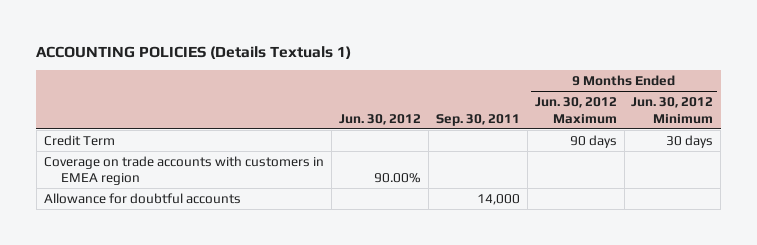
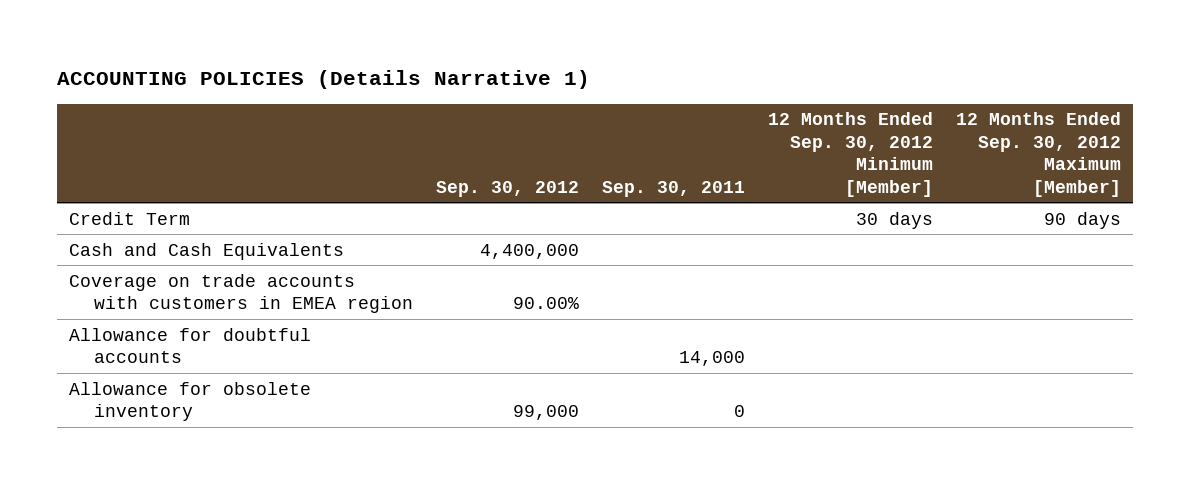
- ACCOUNTING POLICIES (Details Textuals 1)
+ ACCOUNTING POLICIES (Details Narrative 1)
- | Jun. 30, 2012 | Sep. 30, 2011 | 9 Months Ended Jun. 30, 2012 Maximum | 9 Months Ended Jun. 30, 2012 Minimum
+ | Sep. 30, 2012 | Sep. 30, 2011 | 12 Months Ended Sep. 30, 2012 Minimum [Member] | 12 Months Ended Sep. 30, 2012 Maximum [Member]
+ Cash and Cash Equivalents | 4,400,000 | | |
+ Allowance for obsolete inventory | 99,000 | 0 | |

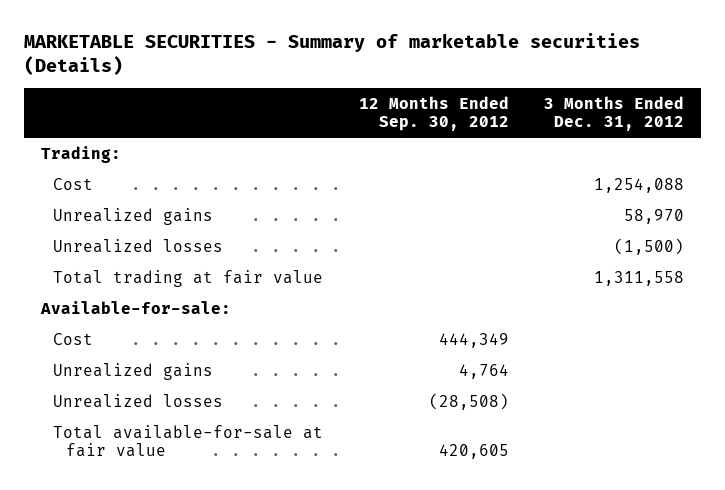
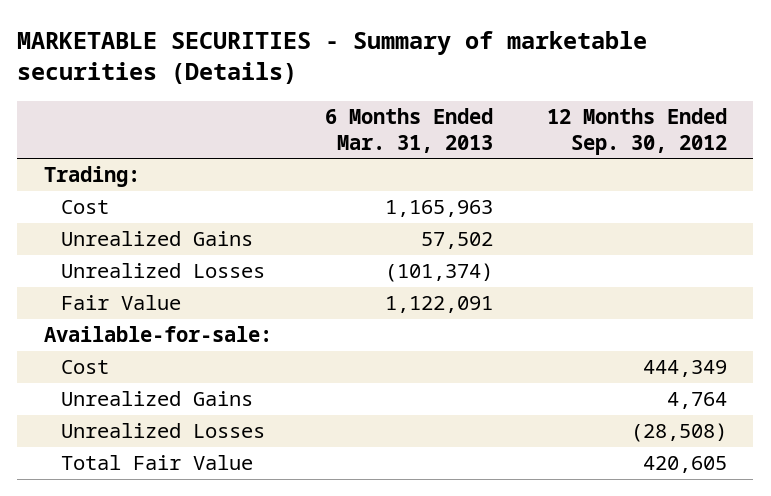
- | 12 Months Ended Sep. 30, 2012 | 3 Months Ended Dec. 31, 2012
+ | 6 Months Ended Mar. 31, 2013 | 12 Months Ended Sep. 30, 2012
- Unrealized gains | | 58,970
- Unrealized losses | | (1,500)
- Total trading at fair value | | 1,311,558
+ Unrealized Gains | 57,502 |
+ Unrealized Losses | (101,374) |
+ Fair Value | 1,122,091 |
- Unrealized gains | 4,764 |
- Unrealized losses | (28,508) |
- Total available-for-sale at fair value | 420,605 |
+ Unrealized Gains | | 4,764
+ Unrealized Losses | | (28,508)
+ Total Fair Value | | 420,605

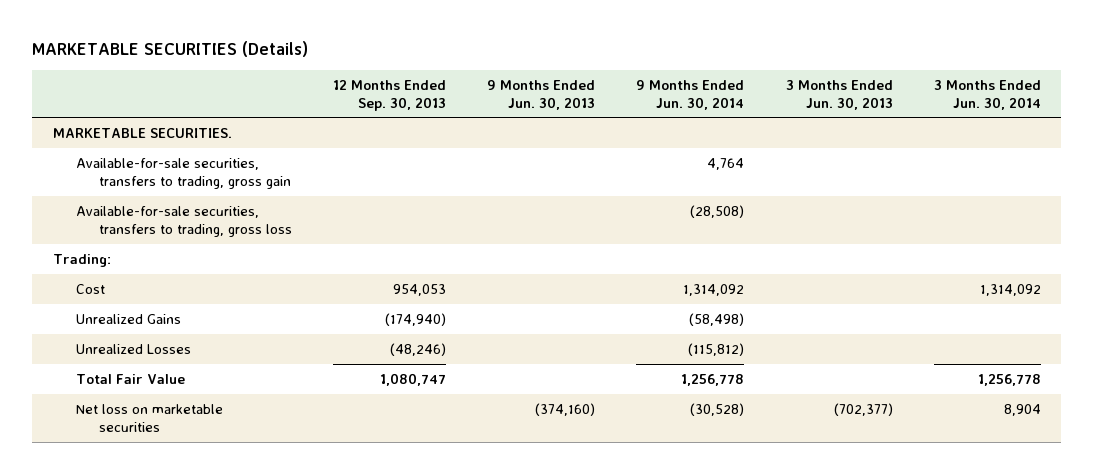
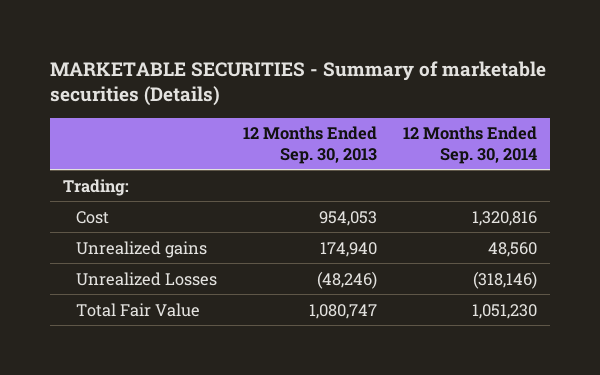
- MARKETABLE SECURITIES (Details)
+ MARKETABLE SECURITIES - Summary of marketable securities (Details)
- | 12 Months Ended Sep. 30, 2013 | 9 Months Ended Jun. 30, 2013 | 9 Months Ended Jun. 30, 2014 | 3 Months Ended Jun. 30, 2013 | 3 Months Ended Jun. 30, 2014
+ | 12 Months Ended Sep. 30, 2013 | 12 Months Ended Sep. 30, 2014
- MARKETABLE SECURITIES.
- Available-for-sale securities, transfers to trading, gross gain | | | 4,764 | |
- Available-for-sale securities, transfers to trading, gross loss | | | (28,508) | |
- Unrealized Gains | (174,940) | | (58,498) | |
+ Unrealized gains | 174,940 | 48,560
- Net loss on marketable securities | | (374,160) | (30,528) | (702,377) | 8,904

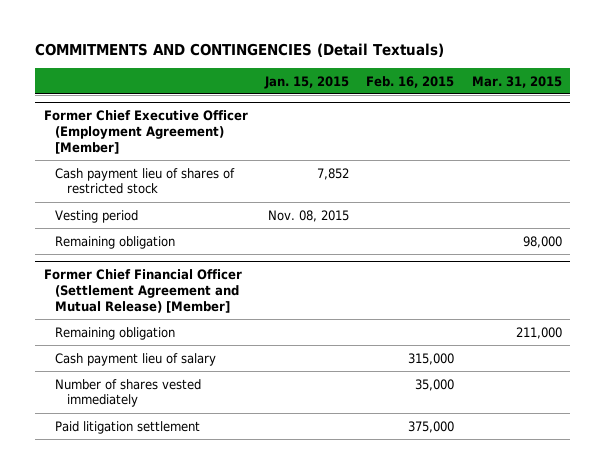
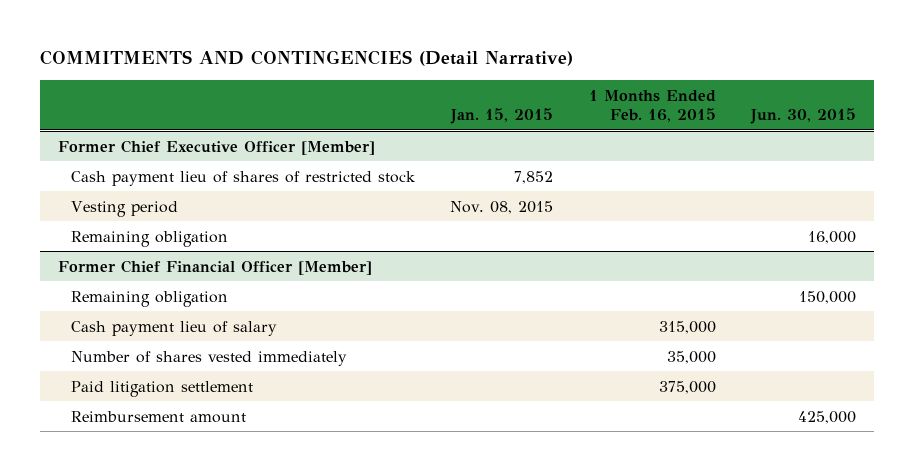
- COMMITMENTS AND CONTINGENCIES (Detail Textuals)
+ COMMITMENTS AND CONTINGENCIES (Detail Narrative)
- | Jan. 15, 2015 | Feb. 16, 2015 | Mar. 31, 2015
+ | Jan. 15, 2015 | 1 Months Ended Feb. 16, 2015 | Jun. 30, 2015
- Former Chief Executive Officer (Employment Agreement) [Member]
+ Former Chief Executive Officer [Member]
- Former Chief Financial Officer (Settlement Agreement and Mutual Release) [Member]
+ Former Chief Financial Officer [Member]
+ Reimbursement amount | | | 425,000

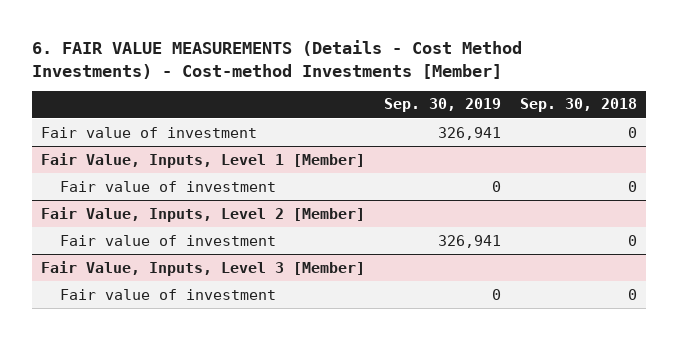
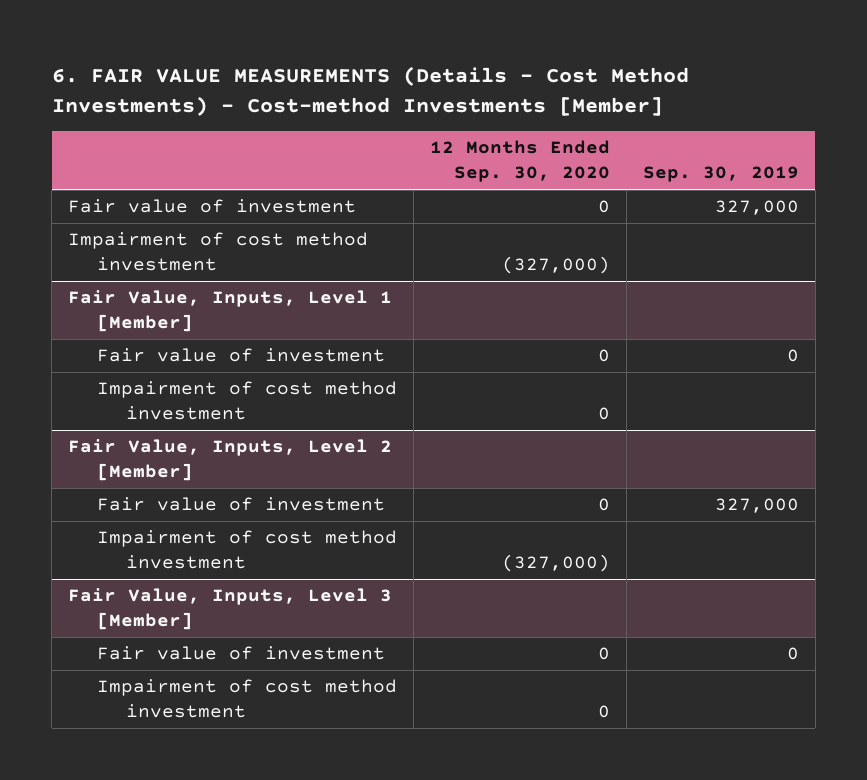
- | Sep. 30, 2019 | Sep. 30, 2018
+ | 12 Months Ended Sep. 30, 2020 | Sep. 30, 2019
- Fair value of investment | 326,941 | 0
+ Fair value of investment | 0 | 327,000
+ Impairment of cost method investment | (327,000) |
@ Fair Value, Inputs, Level 1 [Member]
+ Impairment of cost method investment | 0 |
@ Fair Value, Inputs, Level 2 [Member]
- Fair value of investment | 326,941 | 0
+ Fair value of investment | 0 | 327,000
+ Impairment of cost method investment | (327,000) |
@ Fair Value, Inputs, Level 3 [Member]
+ Impairment of cost method investment | 0 |

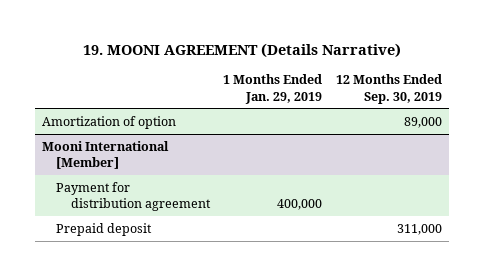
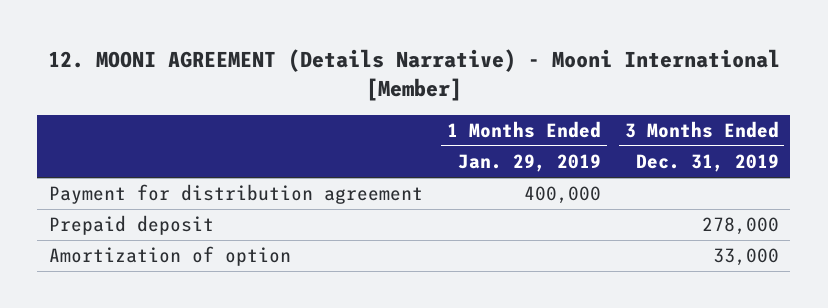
- 19. MOONI AGREEMENT (Details Narrative)
+ 12. MOONI AGREEMENT (Details Narrative) - Mooni International [Member]
- | 1 Months Ended Jan. 29, 2019 | 12 Months Ended Sep. 30, 2019
+ | 1 Months Ended Jan. 29, 2019 | 3 Months Ended Dec. 31, 2019
+ Payment for distribution agreement | 400,000 |
+ Prepaid deposit | | 278,000
- Mooni International [Member]
- Payment for distribution agreement | 400,000 |
- Prepaid deposit | | 311,000

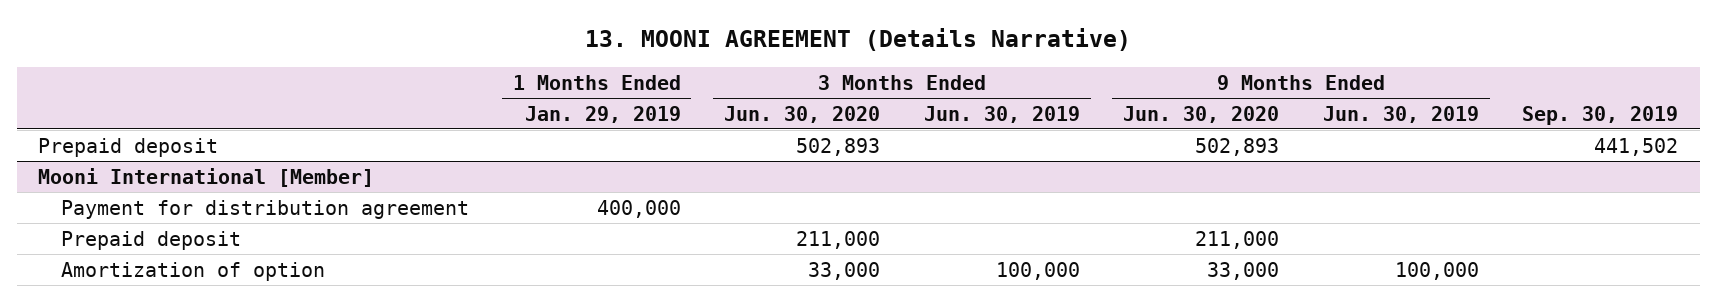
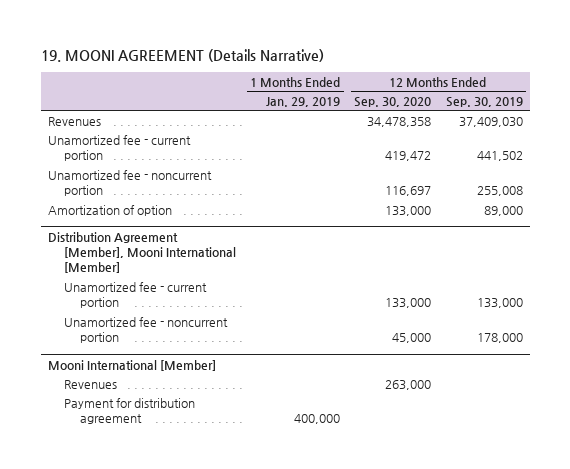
- 13. MOONI AGREEMENT (Details Narrative)
+ 19. MOONI AGREEMENT (Details Narrative)
- | 1 Months Ended Jan. 29, 2019 | 3 Months Ended Jun. 30, 2020 | 3 Months Ended Jun. 30, 2019 | 9 Months Ended Jun. 30, 2020 | 9 Months Ended Jun. 30, 2019 | Sep. 30, 2019
+ | 1 Months Ended Jan. 29, 2019 | 12 Months Ended Sep. 30, 2020 | 12 Months Ended Sep. 30, 2019
- Prepaid deposit | | 502,893 | | 502,893 | | 441,502
+ Revenues | | 34,478,358 | 37,409,030
+ Unamortized fee - current portion | | 419,472 | 441,502
+ Unamortized fee - noncurrent portion | | 116,697 | 255,008
+ Amortization of option | | 133,000 | 89,000
+ Distribution Agreement [Member], Mooni International [Member]
+ Unamortized fee - current portion | | 133,000 | 133,000
+ Unamortized fee - noncurrent portion | | 45,000 | 178,000
@ Mooni International [Member]
+ Revenues | | 263,000 |
- Prepaid deposit | | 211,000 | | 211,000 | |
- Amortization of option | | 33,000 | 100,000 | 33,000 | 100,000 |

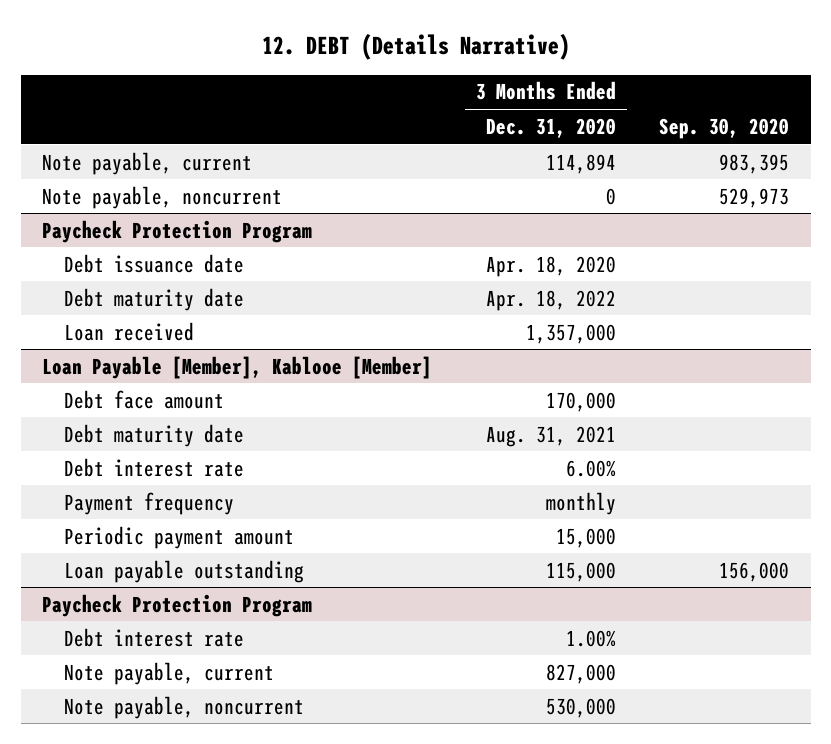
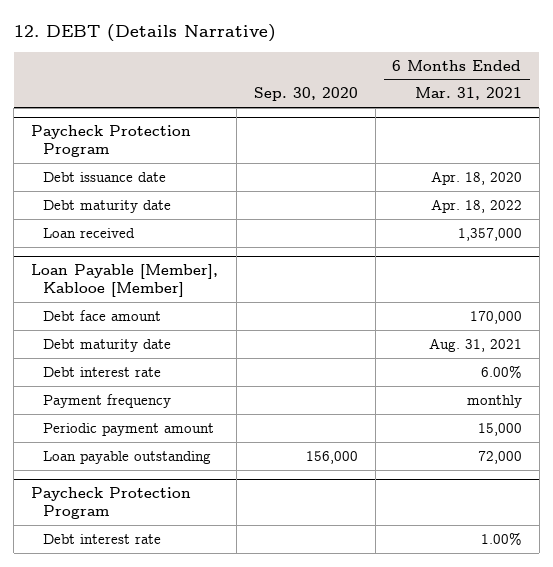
- | 3 Months Ended Dec. 31, 2020 | Sep. 30, 2020
+ | Sep. 30, 2020 | 6 Months Ended Mar. 31, 2021
- Note payable, current | 114,894 | 983,395
- Note payable, noncurrent | 0 | 529,973
@ Paycheck Protection Program
- Note payable, current | 827,000 |
- Note payable, noncurrent | 530,000 |

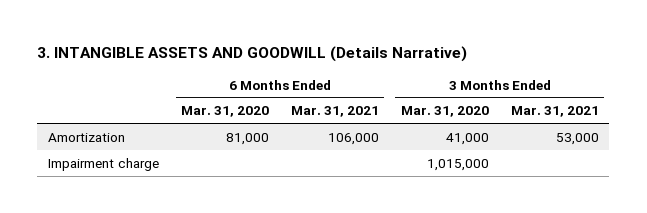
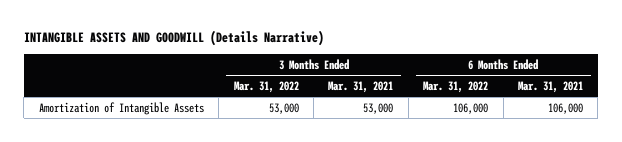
- 3. INTANGIBLE ASSETS AND GOODWILL (Details Narrative)
+ INTANGIBLE ASSETS AND GOODWILL (Details Narrative)
- | 6 Months Ended Mar. 31, 2020 | 6 Months Ended Mar. 31, 2021 | 3 Months Ended Mar. 31, 2020 | 3 Months Ended Mar. 31, 2021
+ | 3 Months Ended Mar. 31, 2022 | 3 Months Ended Mar. 31, 2021 | 6 Months Ended Mar. 31, 2022 | 6 Months Ended Mar. 31, 2021
- Amortization | 81,000 | 106,000 | 41,000 | 53,000
- Impairment charge | | | 1,015,000 |
+ Amortization of Intangible Assets | 53,000 | 53,000 | 106,000 | 106,000

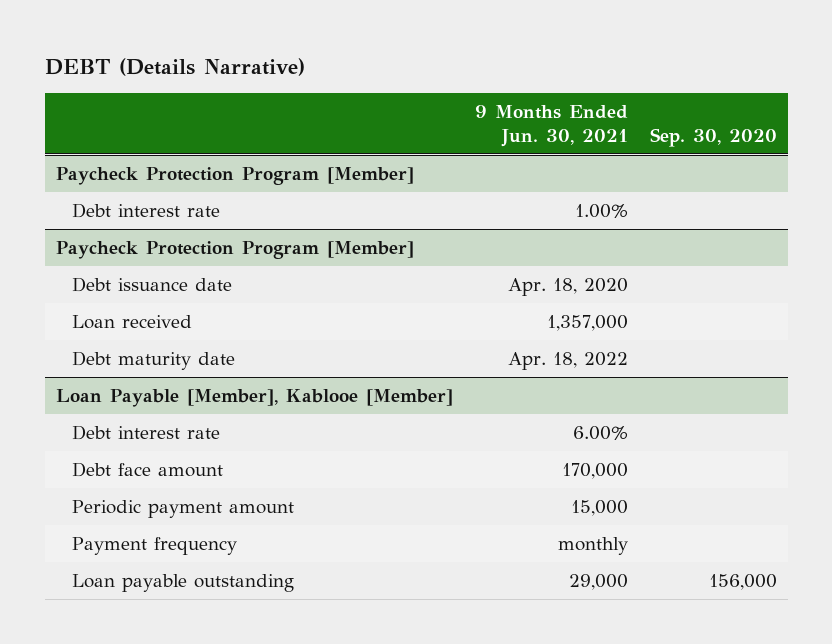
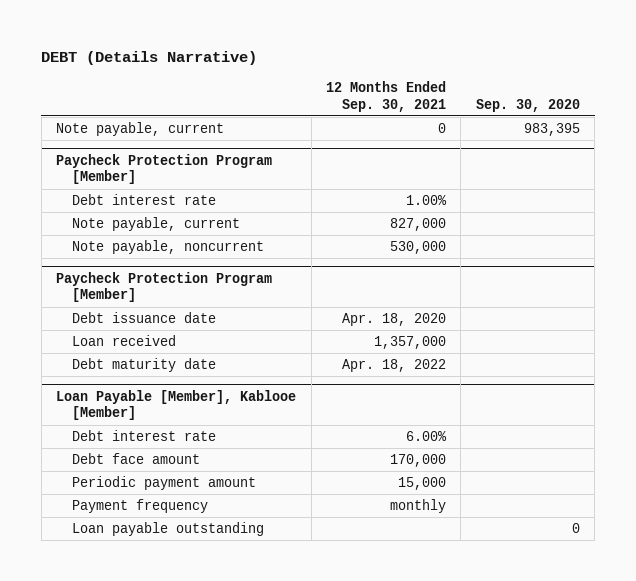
- | 9 Months Ended Jun. 30, 2021 | Sep. 30, 2020
+ | 12 Months Ended Sep. 30, 2021 | Sep. 30, 2020
+ Note payable, current | 0 | 983,395
@ Paycheck Protection Program [Member]
+ Note payable, current | 827,000 |
+ Note payable, noncurrent | 530,000 |
@ Loan Payable [Member], Kablooe [Member]
- Loan payable outstanding | 29,000 | 156,000
+ Loan payable outstanding | | 0

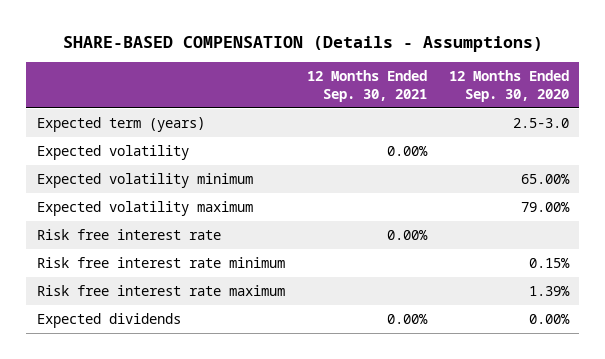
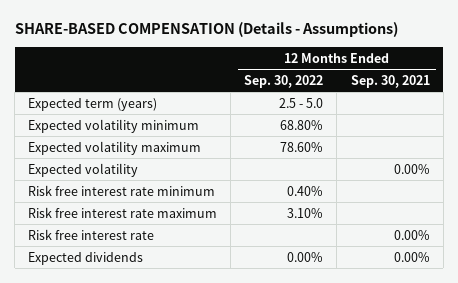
- | 12 Months Ended Sep. 30, 2021 | 12 Months Ended Sep. 30, 2020
+ | 12 Months Ended Sep. 30, 2022 | 12 Months Ended Sep. 30, 2021
moved down: Expected volatility | | 0.00%
moved down: Risk free interest rate | | 0.00%

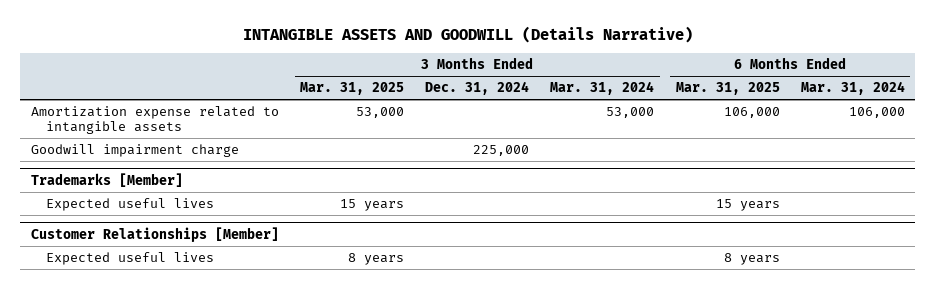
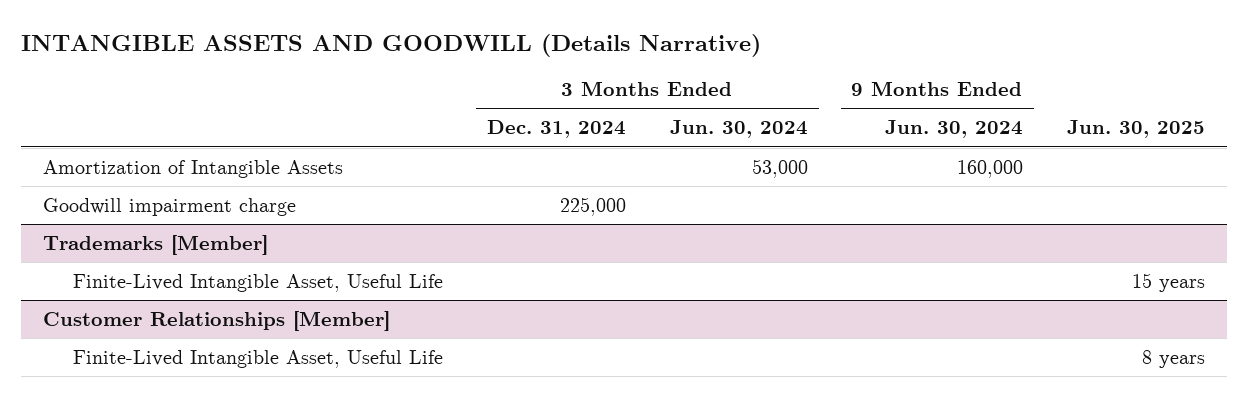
- | 3 Months Ended Mar. 31, 2025 | 3 Months Ended Dec. 31, 2024 | 3 Months Ended Mar. 31, 2024 | 6 Months Ended Mar. 31, 2025 | 6 Months Ended Mar. 31, 2024
+ | 3 Months Ended Dec. 31, 2024 | 3 Months Ended Jun. 30, 2024 | 9 Months Ended Jun. 30, 2024 | Jun. 30, 2025
- Amortization expense related to intangible assets | 53,000 | | 53,000 | 106,000 | 106,000
+ Amortization of Intangible Assets | | 53,000 | 160,000 |
@ Trademarks [Member]
- Expected useful lives | 15 years | | | 15 years |
+ Finite-Lived Intangible Asset, Useful Life | | | | 15 years
@ Customer Relationships [Member]
- Expected useful lives | 8 years | | | 8 years |
+ Finite-Lived Intangible Asset, Useful Life | | | | 8 years

